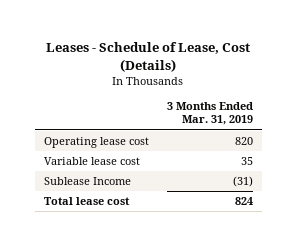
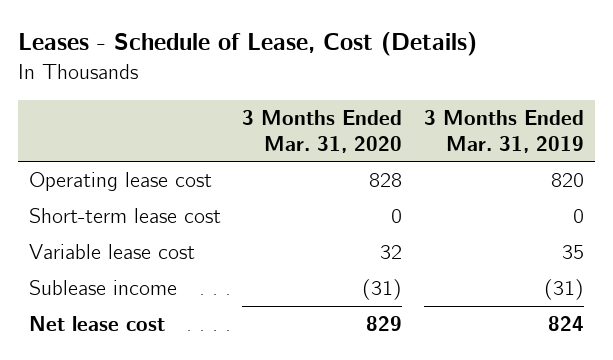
- | 3 Months Ended Mar. 31, 2019
+ | 3 Months Ended Mar. 31, 2020 | 3 Months Ended Mar. 31, 2019
+ Short-term lease cost | 0 | 0
- Sublease Income | (31)
- Total lease cost | 824
+ Sublease income | (31) | (31)
+ Net lease cost | 829 | 824

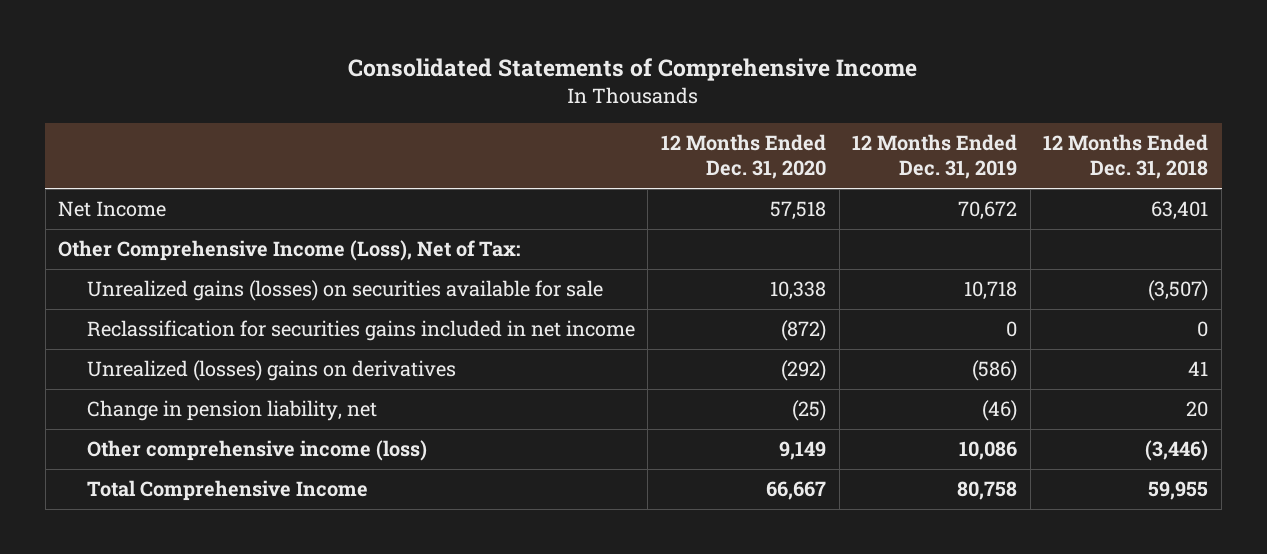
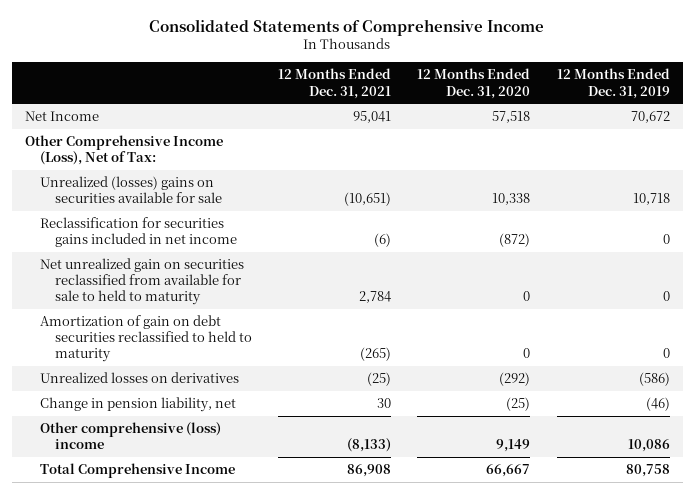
- | 12 Months Ended Dec. 31, 2020 | 12 Months Ended Dec. 31, 2019 | 12 Months Ended Dec. 31, 2018
+ | 12 Months Ended Dec. 31, 2021 | 12 Months Ended Dec. 31, 2020 | 12 Months Ended Dec. 31, 2019
- Unrealized gains (losses) on securities available for sale | 10,338 | 10,718 | (3,507)
+ Unrealized (losses) gains on securities available for sale | (10,651) | 10,338 | 10,718
- Unrealized (losses) gains on derivatives | (292) | (586) | 41
+ Net unrealized gain on securities reclassified from available for sale to held to maturity | 2,784 | 0 | 0
+ Amortization of gain on debt securities reclassified to held to maturity | (265) | 0 | 0
+ Unrealized losses on derivatives | (25) | (292) | (586)
- Other comprehensive income (loss) | 9,149 | 10,086 | (3,446)
+ Other comprehensive (loss) income | (8,133) | 9,149 | 10,086

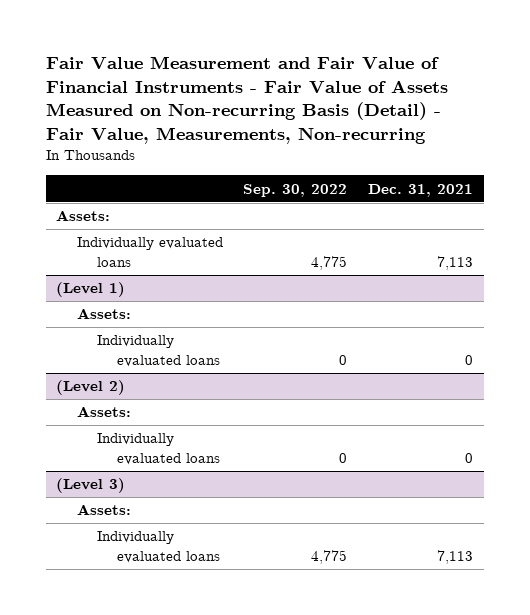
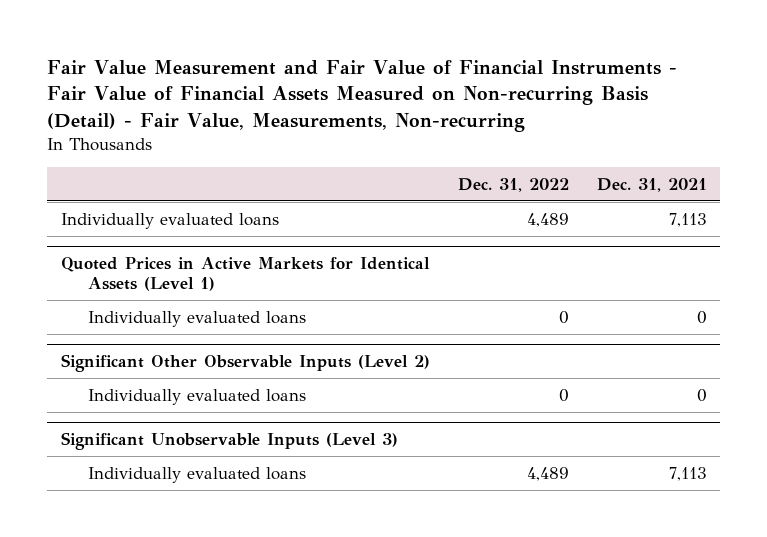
- Fair Value Measurement and Fair Value of Financial Instruments - Fair Value of Assets Measured on Non-recurring Basis (Detail) - Fair Value, Measurements, Non-recurring
+ Fair Value Measurement and Fair Value of Financial Instruments - Fair Value of Financial Assets Measured on Non-recurring Basis (Detail) - Fair Value, Measurements, Non-recurring
- | Sep. 30, 2022 | Dec. 31, 2021
+ | Dec. 31, 2022 | Dec. 31, 2021
- Assets:
- (Level 1)
- Assets:
+ Quoted Prices in Active Markets for Identical Assets (Level 1)
- (Level 2)
- Assets:
+ Significant Other Observable Inputs (Level 2)
- (Level 3)
- Assets:
+ Significant Unobservable Inputs (Level 3)

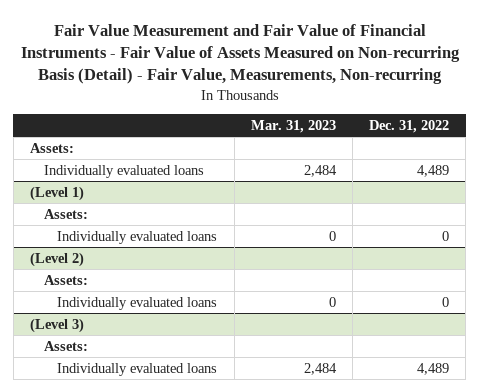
- Fair Value Measurement and Fair Value of Financial Instruments - Fair Value of Financial Assets Measured on Non-recurring Basis (Detail) - Fair Value, Measurements, Non-recurring
+ Fair Value Measurement and Fair Value of Financial Instruments - Fair Value of Assets Measured on Non-recurring Basis (Detail) - Fair Value, Measurements, Non-recurring
- | Dec. 31, 2022 | Dec. 31, 2021
+ | Mar. 31, 2023 | Dec. 31, 2022
+ Assets:
- Quoted Prices in Active Markets for Identical Assets (Level 1)
+ (Level 1)
+ Assets:
- Significant Other Observable Inputs (Level 2)
+ (Level 2)
+ Assets:
- Significant Unobservable Inputs (Level 3)
+ (Level 3)
+ Assets:

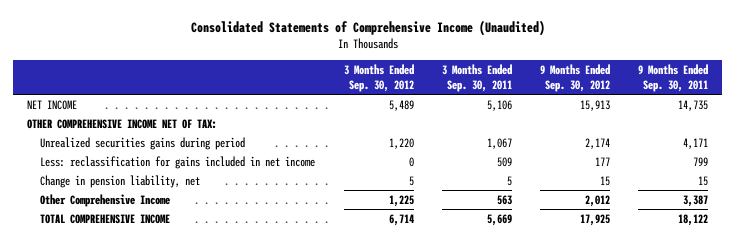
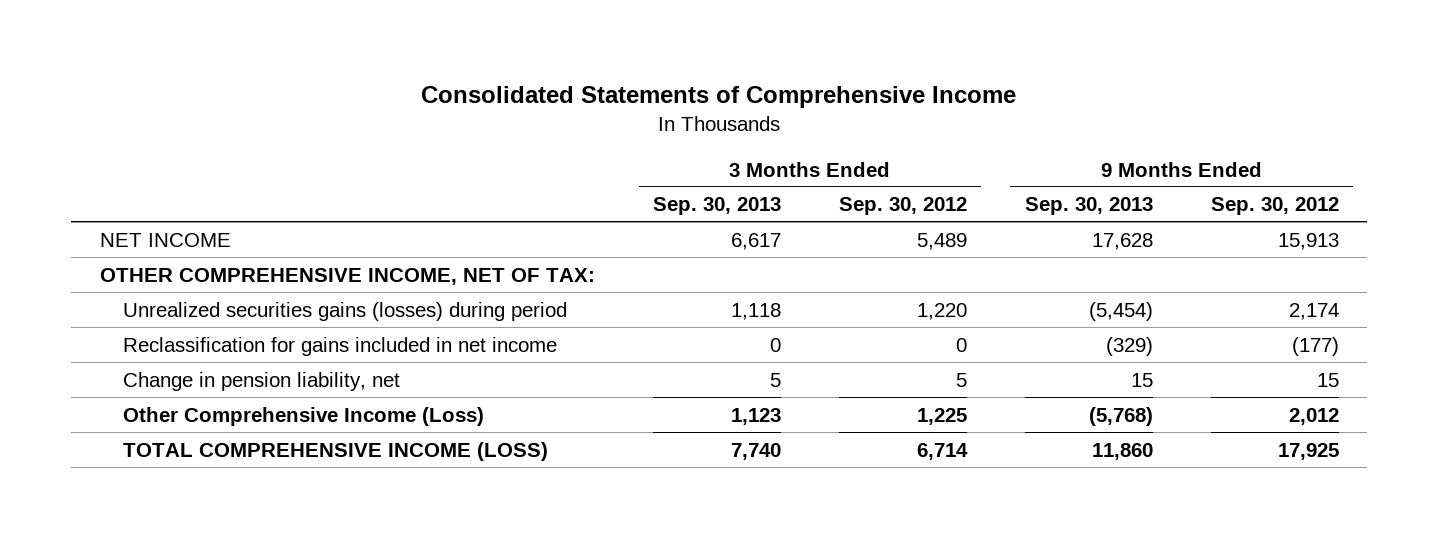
- Consolidated Statements of Comprehensive Income (Unaudited)
+ Consolidated Statements of Comprehensive Income
- | 3 Months Ended Sep. 30, 2012 | 3 Months Ended Sep. 30, 2011 | 9 Months Ended Sep. 30, 2012 | 9 Months Ended Sep. 30, 2011
+ | 3 Months Ended Sep. 30, 2013 | 3 Months Ended Sep. 30, 2012 | 9 Months Ended Sep. 30, 2013 | 9 Months Ended Sep. 30, 2012
- OTHER COMPREHENSIVE INCOME NET OF TAX:
- Unrealized securities gains during period | 1,220 | 1,067 | 2,174 | 4,171
- Less: reclassification for gains included in net income | 0 | 509 | 177 | 799
+ OTHER COMPREHENSIVE INCOME, NET OF TAX:
+ Unrealized securities gains (losses) during period | 1,118 | 1,220 | (5,454) | 2,174
+ Reclassification for gains included in net income | 0 | 0 | (329) | (177)
- Other Comprehensive Income | 1,225 | 563 | 2,012 | 3,387
- TOTAL COMPREHENSIVE INCOME | 6,714 | 5,669 | 17,925 | 18,122
+ Other Comprehensive Income (Loss) | 1,123 | 1,225 | (5,768) | 2,012
+ TOTAL COMPREHENSIVE INCOME (LOSS) | 7,740 | 6,714 | 11,860 | 17,925

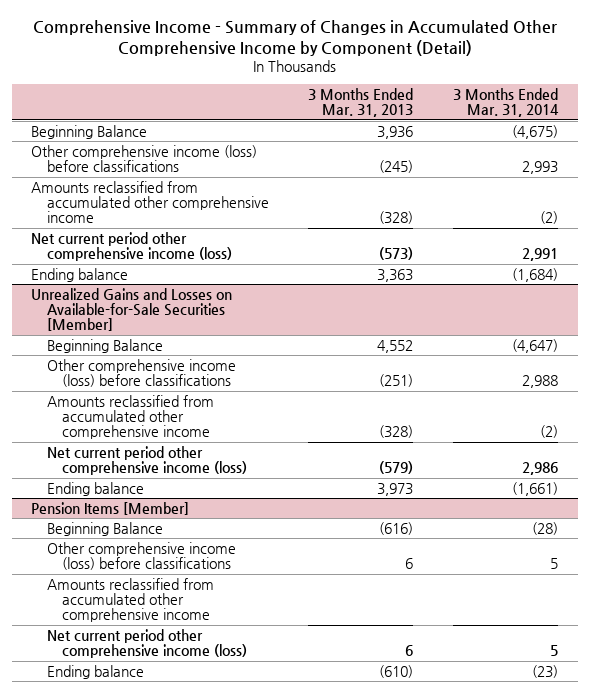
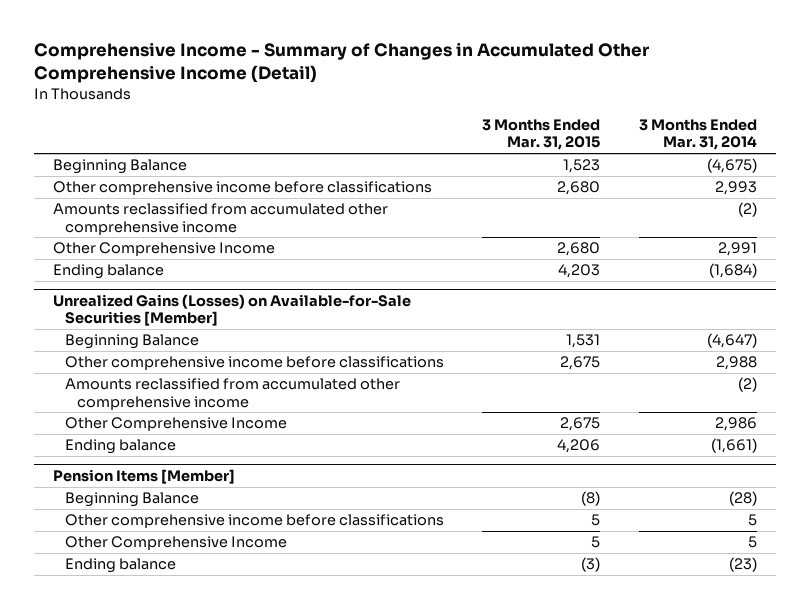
- Comprehensive Income - Summary of Changes in Accumulated Other Comprehensive Income by Component (Detail)
+ Comprehensive Income - Summary of Changes in Accumulated Other Comprehensive Income (Detail)
- | 3 Months Ended Mar. 31, 2013 | 3 Months Ended Mar. 31, 2014
+ | 3 Months Ended Mar. 31, 2015 | 3 Months Ended Mar. 31, 2014
- Other comprehensive income (loss) before classifications | (245) | 2,993
+ Other comprehensive income before classifications | 2,680 | 2,993
- Net current period other comprehensive income (loss) | (573) | 2,991
+ Other Comprehensive Income | 2,680 | 2,991
- Unrealized Gains and Losses on Available-for-Sale Securities [Member]
+ Unrealized Gains (Losses) on Available-for-Sale Securities [Member]
- Other comprehensive income (loss) before classifications | (251) | 2,988
+ Other comprehensive income before classifications | 2,675 | 2,988
- Net current period other comprehensive income (loss) | (579) | 2,986
+ Other Comprehensive Income | 2,675 | 2,986
@ Pension Items [Member]
- Other comprehensive income (loss) before classifications | 6 | 5
- Amounts reclassified from accumulated other comprehensive income
- Net current period other comprehensive income (loss) | 6 | 5
+ Other comprehensive income before classifications | 5 | 5
+ Other Comprehensive Income | 5 | 5

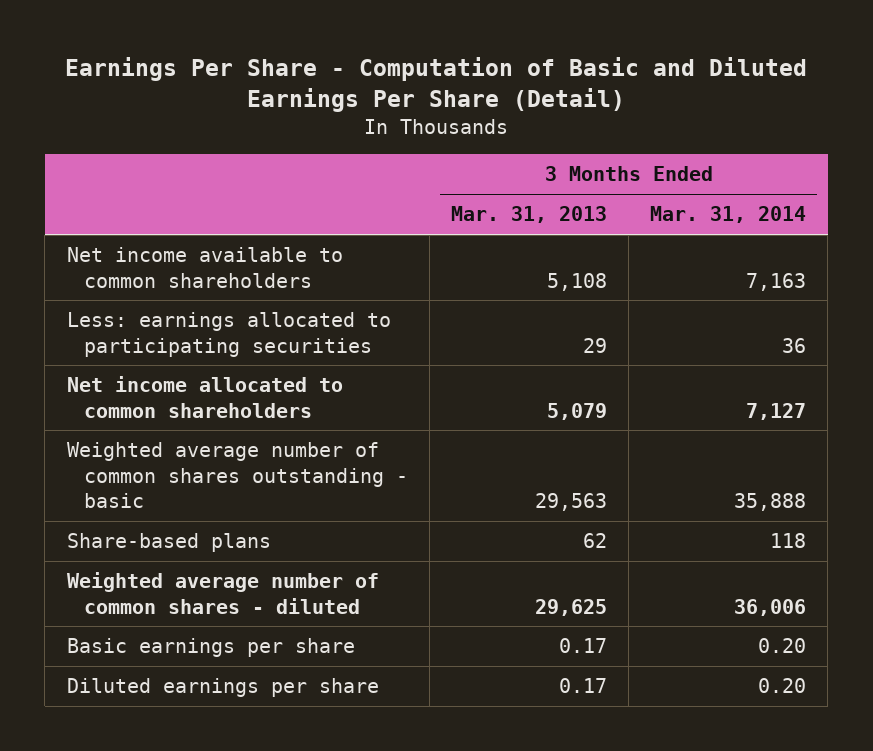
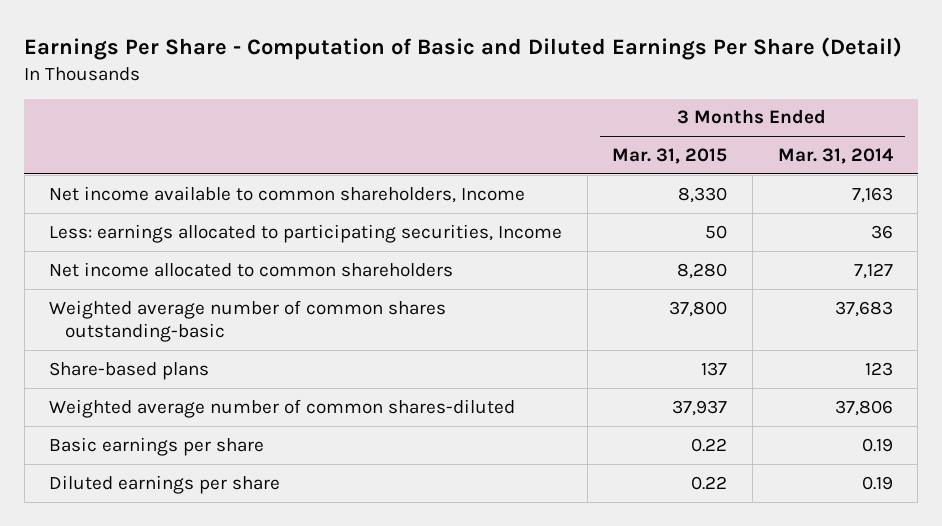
- | 3 Months Ended Mar. 31, 2013 | 3 Months Ended Mar. 31, 2014
+ | 3 Months Ended Mar. 31, 2015 | 3 Months Ended Mar. 31, 2014
- Net income available to common shareholders | 5,108 | 7,163
- Less: earnings allocated to participating securities | 29 | 36
+ Net income available to common shareholders, Income | 8,330 | 7,163
+ Less: earnings allocated to participating securities, Income | 50 | 36
- Weighted average number of common shares outstanding - basic | 29,563 | 35,888
- Share-based plans | 62 | 118
- Weighted average number of common shares - diluted | 29,625 | 36,006
- Basic earnings per share | 0.17 | 0.20
- Diluted earnings per share | 0.17 | 0.20
+ Weighted average number of common shares outstanding-basic | 37,800 | 37,683
+ Share-based plans | 137 | 123
+ Weighted average number of common shares-diluted | 37,937 | 37,806
+ Basic earnings per share | 0.22 | 0.19
+ Diluted earnings per share | 0.22 | 0.19

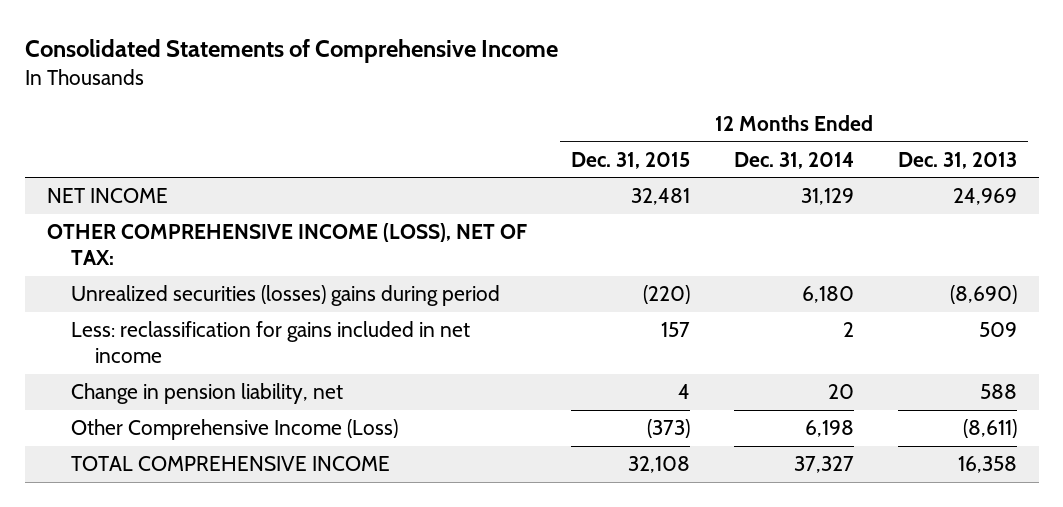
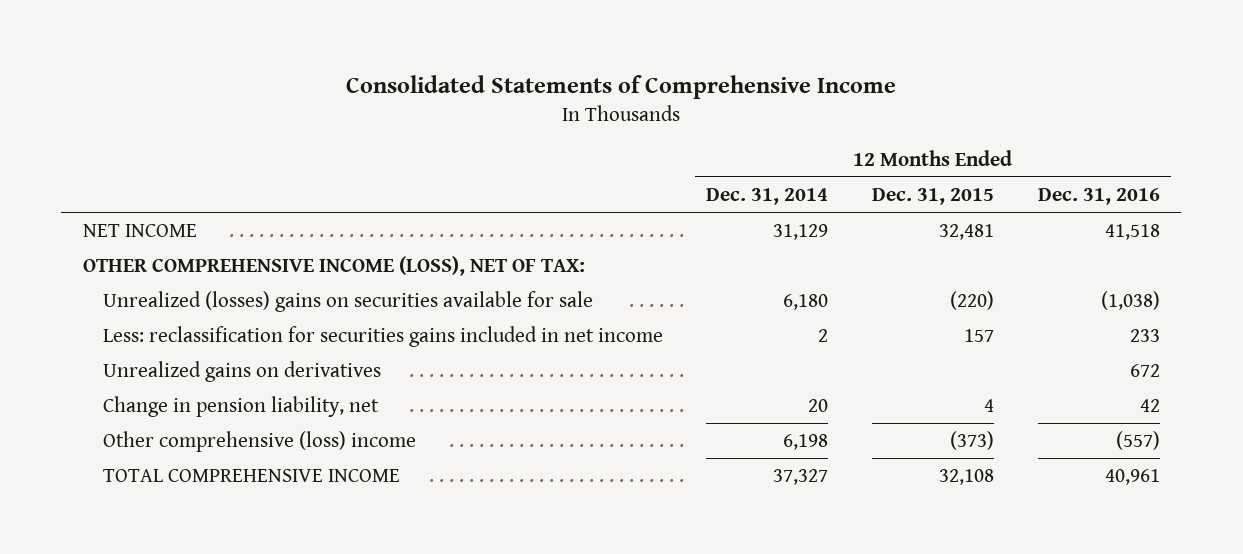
- | 12 Months Ended Dec. 31, 2015 | 12 Months Ended Dec. 31, 2014 | 12 Months Ended Dec. 31, 2013
+ | 12 Months Ended Dec. 31, 2014 | 12 Months Ended Dec. 31, 2015 | 12 Months Ended Dec. 31, 2016
- Unrealized securities (losses) gains during period | (220) | 6,180 | (8,690)
- Less: reclassification for gains included in net income | 157 | 2 | 509
+ Unrealized (losses) gains on securities available for sale | 6,180 | (220) | (1,038)
+ Less: reclassification for securities gains included in net income | 2 | 157 | 233
+ Unrealized gains on derivatives | | | 672
- Other Comprehensive Income (Loss) | (373) | 6,198 | (8,611)
+ Other comprehensive (loss) income | 6,198 | (373) | (557)

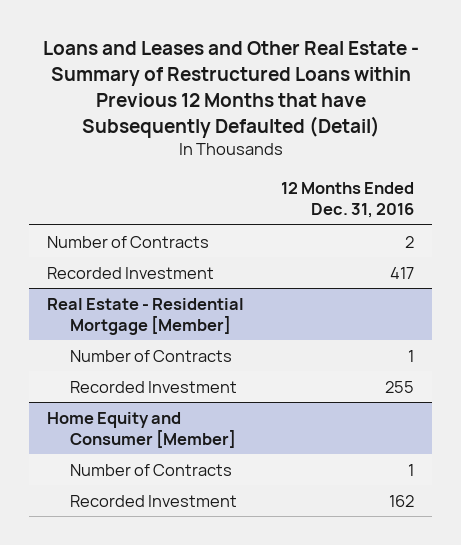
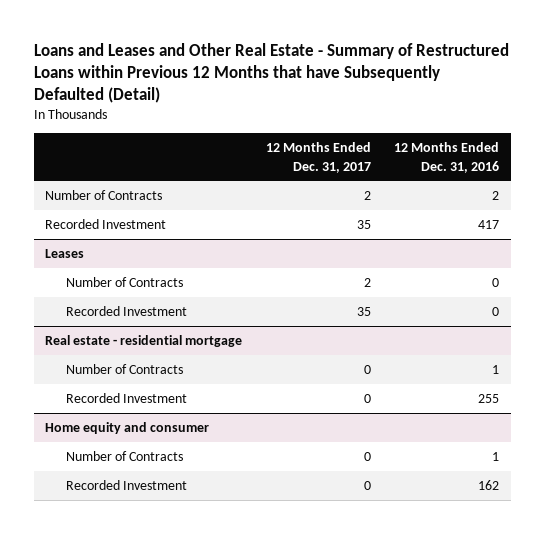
- | 12 Months Ended Dec. 31, 2016
+ | 12 Months Ended Dec. 31, 2017 | 12 Months Ended Dec. 31, 2016
- Real Estate - Residential Mortgage [Member]
+ Leases
+ Number of Contracts | 2 | 0
+ Recorded Investment | 35 | 0
+ Real estate - residential mortgage
- Home Equity and Consumer [Member]
+ Home equity and consumer

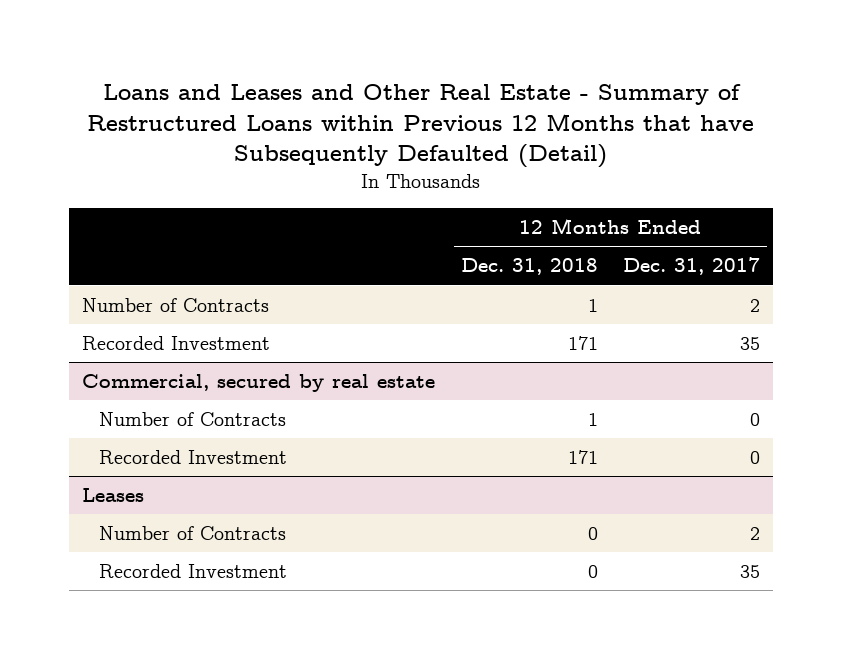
- | 12 Months Ended Dec. 31, 2017 | 12 Months Ended Dec. 31, 2016
+ | 12 Months Ended Dec. 31, 2018 | 12 Months Ended Dec. 31, 2017
+ Commercial, secured by real estate
+ Number of Contracts | 1 | 0
+ Recorded Investment | 171 | 0
- Real estate - residential mortgage
- Number of Contracts | 0 | 1
- Recorded Investment | 0 | 255
- Home equity and consumer
- Number of Contracts | 0 | 1
- Recorded Investment | 0 | 162

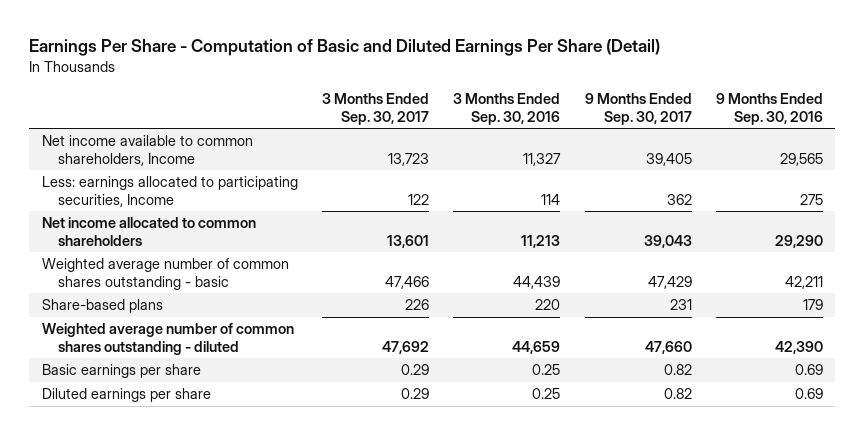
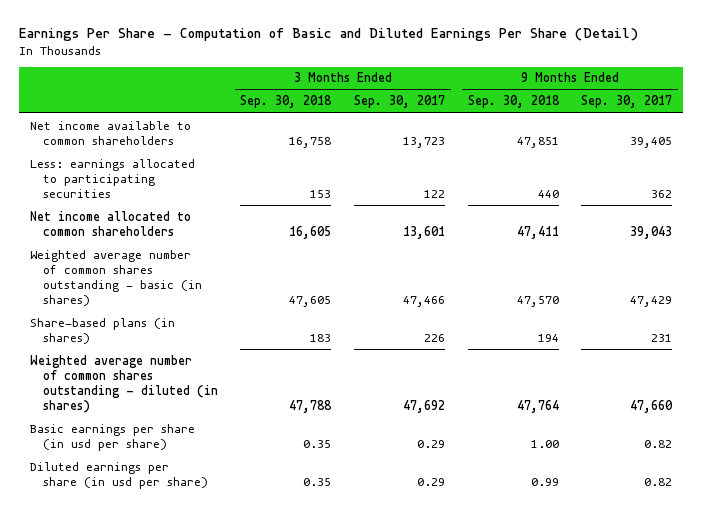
- | 3 Months Ended Sep. 30, 2017 | 3 Months Ended Sep. 30, 2016 | 9 Months Ended Sep. 30, 2017 | 9 Months Ended Sep. 30, 2016
+ | 3 Months Ended Sep. 30, 2018 | 3 Months Ended Sep. 30, 2017 | 9 Months Ended Sep. 30, 2018 | 9 Months Ended Sep. 30, 2017
- Net income available to common shareholders, Income | 13,723 | 11,327 | 39,405 | 29,565
- Less: earnings allocated to participating securities, Income | 122 | 114 | 362 | 275
+ Net income available to common shareholders | 16,758 | 13,723 | 47,851 | 39,405
+ Less: earnings allocated to participating securities | 153 | 122 | 440 | 362
- Weighted average number of common shares outstanding - basic | 47,466 | 44,439 | 47,429 | 42,211
- Share-based plans | 226 | 220 | 231 | 179
- Weighted average number of common shares outstanding - diluted | 47,692 | 44,659 | 47,660 | 42,390
- Basic earnings per share | 0.29 | 0.25 | 0.82 | 0.69
- Diluted earnings per share | 0.29 | 0.25 | 0.82 | 0.69
+ Weighted average number of common shares outstanding - basic (in shares) | 47,605 | 47,466 | 47,570 | 47,429
+ Share-based plans (in shares) | 183 | 226 | 194 | 231
+ Weighted average number of common shares outstanding - diluted (in shares) | 47,788 | 47,692 | 47,764 | 47,660
+ Basic earnings per share (in usd per share) | 0.35 | 0.29 | 1.00 | 0.82
+ Diluted earnings per share (in usd per share) | 0.35 | 0.29 | 0.99 | 0.82

